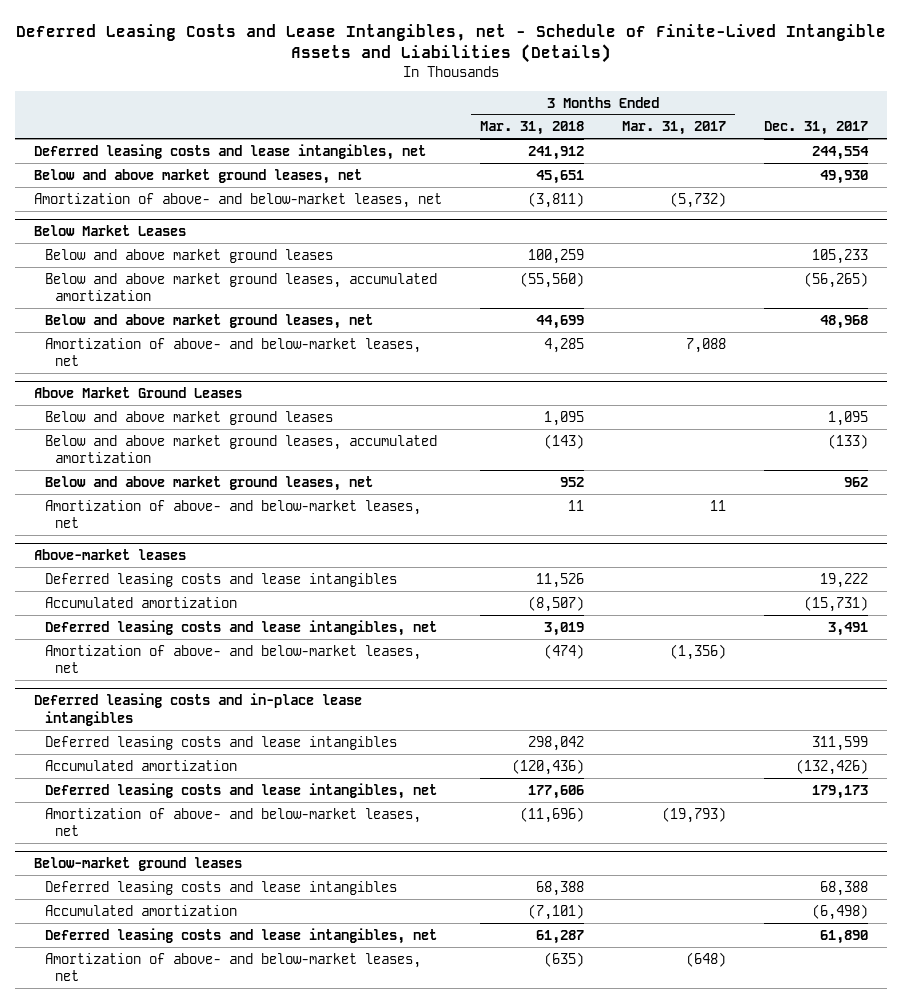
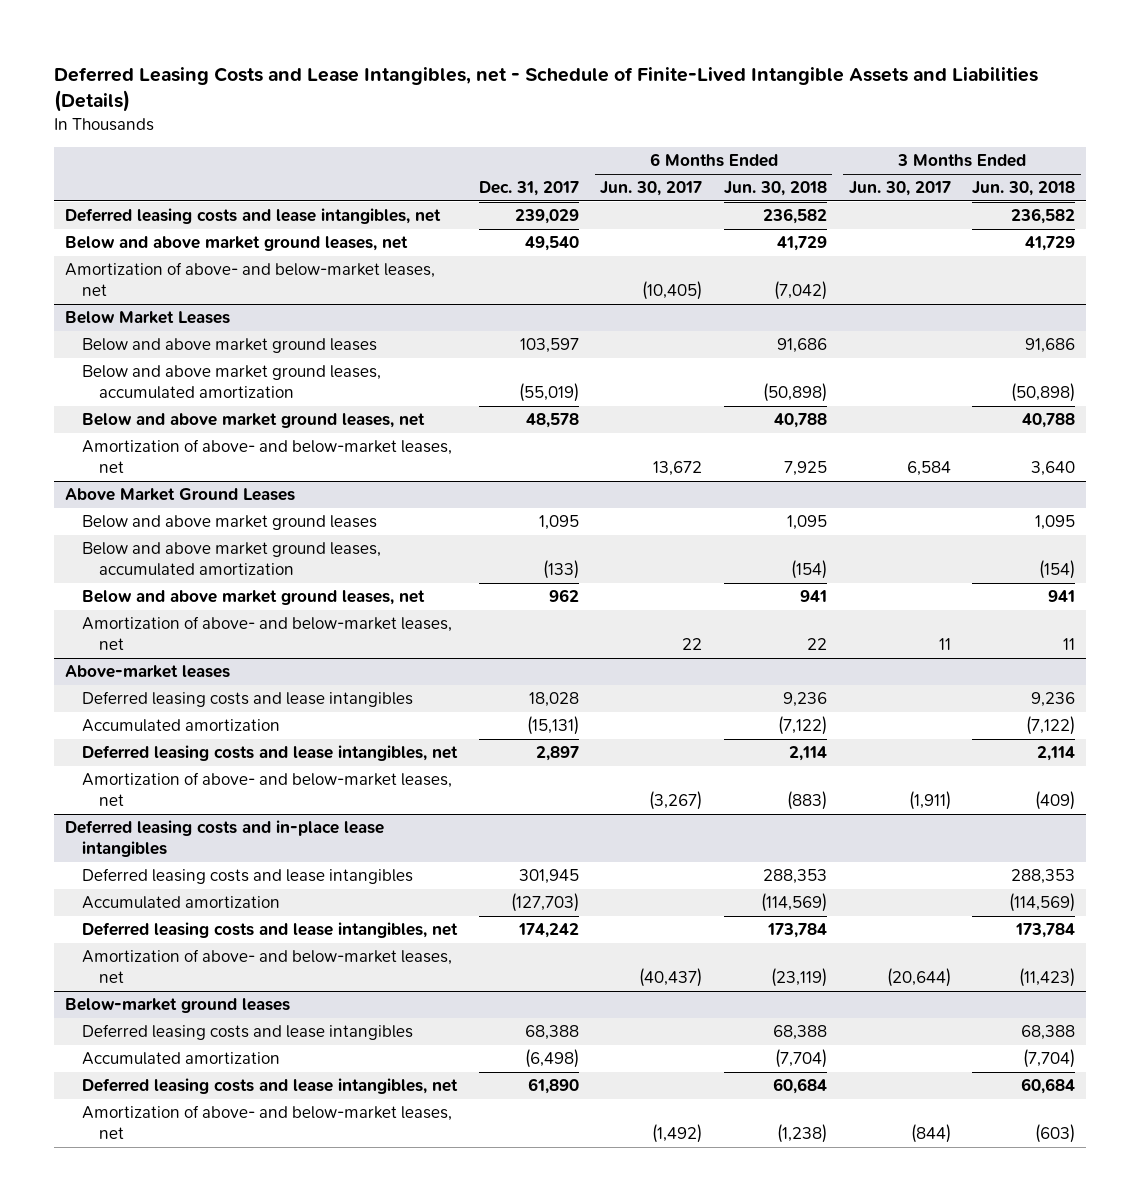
- | 3 Months Ended Mar. 31, 2018 | 3 Months Ended Mar. 31, 2017 | Dec. 31, 2017
+ | Dec. 31, 2017 | 6 Months Ended Jun. 30, 2017 | 6 Months Ended Jun. 30, 2018 | 3 Months Ended Jun. 30, 2017 | 3 Months Ended Jun. 30, 2018
- Deferred leasing costs and lease intangibles, net | 241,912 | | 244,554
- Below and above market ground leases, net | 45,651 | | 49,930
+ Deferred leasing costs and lease intangibles, net | 239,029 | | 236,582 | | 236,582
+ Below and above market ground leases, net | 49,540 | | 41,729 | | 41,729
@ Below Market Leases
- Below and above market ground leases | 100,259 | | 105,233
- Below and above market ground leases, accumulated amortization | (55,560) | | (56,265)
- Below and above market ground leases, net | 44,699 | | 48,968
+ Below and above market ground leases | 103,597 | | 91,686 | | 91,686
+ Below and above market ground leases, accumulated amortization | (55,019) | | (50,898) | | (50,898)
+ Below and above market ground leases, net | 48,578 | | 40,788 | | 40,788
@ Above-market leases
- Deferred leasing costs and lease intangibles | 11,526 | | 19,222
- Accumulated amortization | (8,507) | | (15,731)
- Deferred leasing costs and lease intangibles, net | 3,019 | | 3,491
+ Deferred leasing costs and lease intangibles | 18,028 | | 9,236 | | 9,236
+ Accumulated amortization | (15,131) | | (7,122) | | (7,122)
+ Deferred leasing costs and lease intangibles, net | 2,897 | | 2,114 | | 2,114
@ Deferred leasing costs and in-place lease intangibles
- Deferred leasing costs and lease intangibles | 298,042 | | 311,599
- Accumulated amortization | (120,436) | | (132,426)
- Deferred leasing costs and lease intangibles, net | 177,606 | | 179,173
+ Deferred leasing costs and lease intangibles | 301,945 | | 288,353 | | 288,353
+ Accumulated amortization | (127,703) | | (114,569) | | (114,569)
+ Deferred leasing costs and lease intangibles, net | 174,242 | | 173,784 | | 173,784

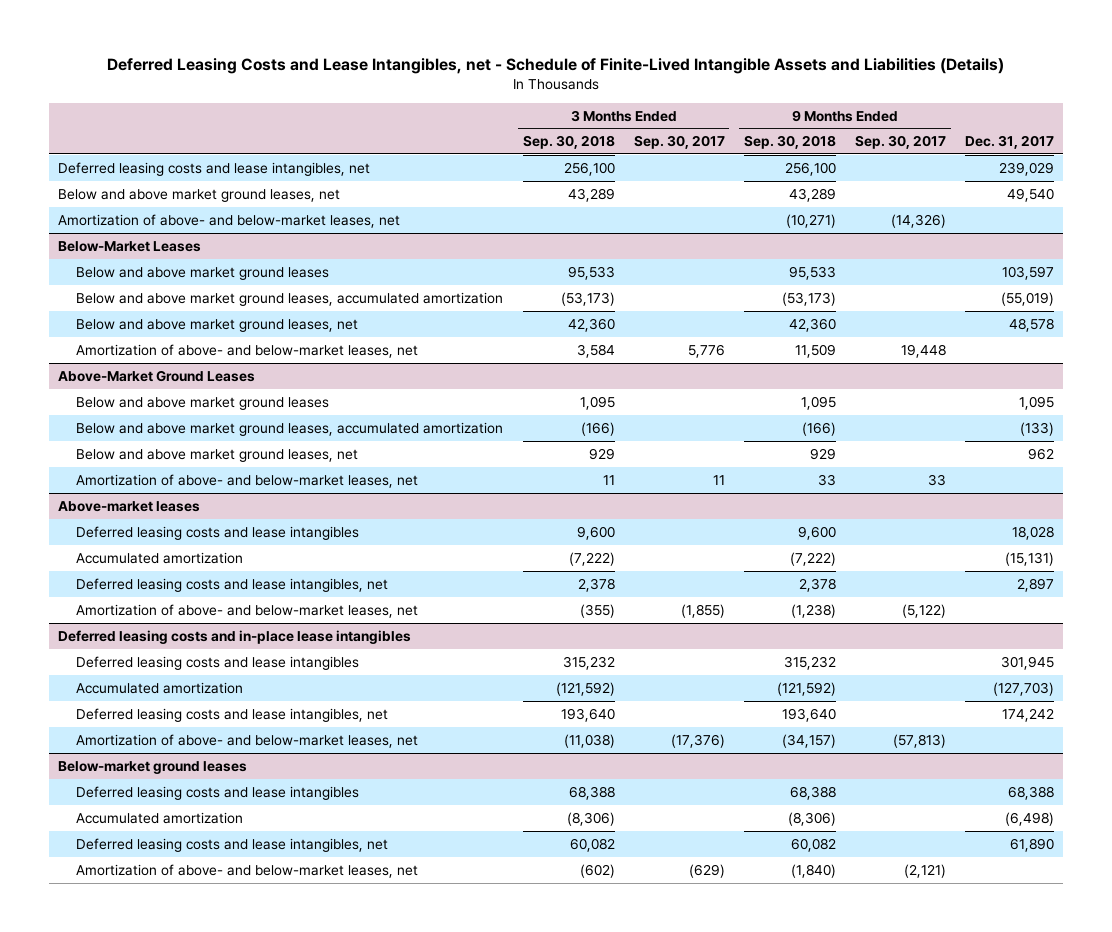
- | Dec. 31, 2017 | 6 Months Ended Jun. 30, 2017 | 6 Months Ended Jun. 30, 2018 | 3 Months Ended Jun. 30, 2017 | 3 Months Ended Jun. 30, 2018
+ | 3 Months Ended Sep. 30, 2018 | 3 Months Ended Sep. 30, 2017 | 9 Months Ended Sep. 30, 2018 | 9 Months Ended Sep. 30, 2017 | Dec. 31, 2017
- Below Market Leases
+ Below-Market Leases
- Above Market Ground Leases
+ Above-Market Ground Leases

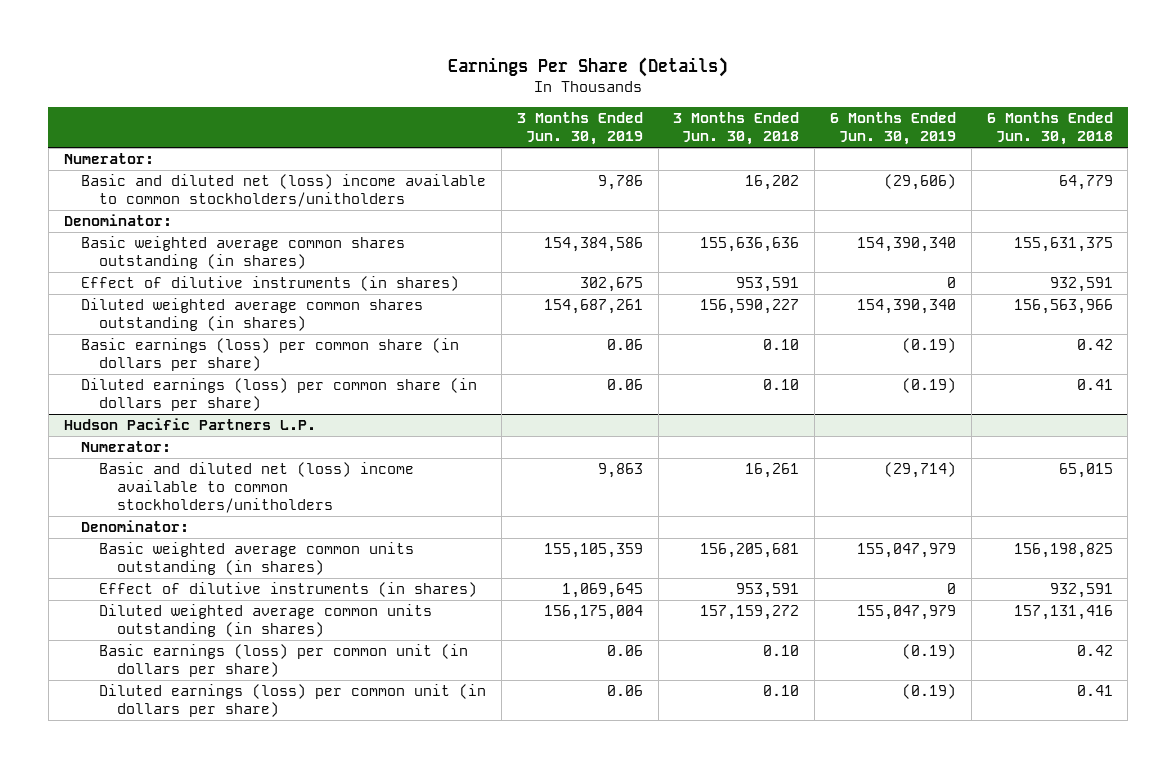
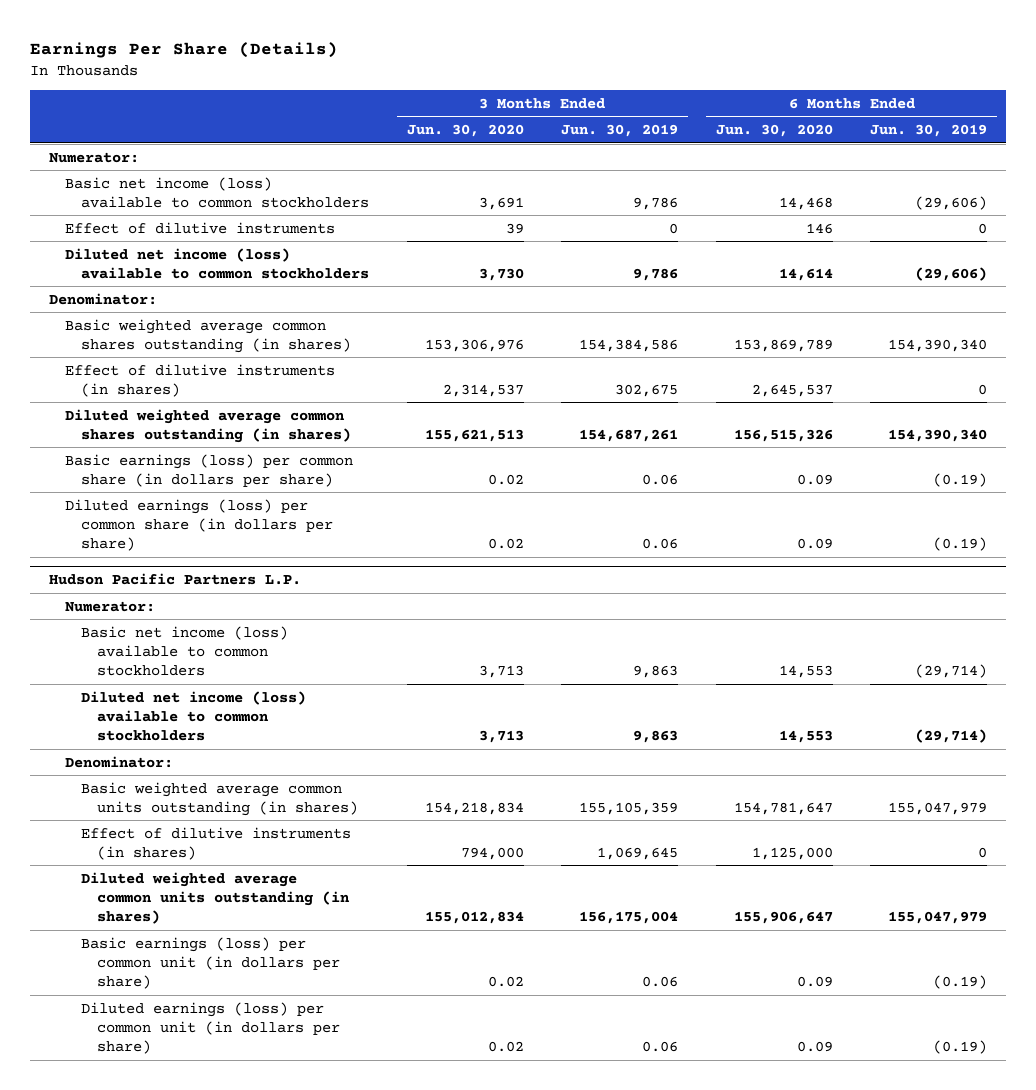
- | 3 Months Ended Jun. 30, 2019 | 3 Months Ended Jun. 30, 2018 | 6 Months Ended Jun. 30, 2019 | 6 Months Ended Jun. 30, 2018
+ | 3 Months Ended Jun. 30, 2020 | 3 Months Ended Jun. 30, 2019 | 6 Months Ended Jun. 30, 2020 | 6 Months Ended Jun. 30, 2019
- Basic and diluted net (loss) income available to common stockholders/unitholders | 9,786 | 16,202 | (29,606) | 64,779
+ Basic net income (loss) available to common stockholders | 3,691 | 9,786 | 14,468 | (29,606)
+ Effect of dilutive instruments | 39 | 0 | 146 | 0
+ Diluted net income (loss) available to common stockholders | 3,730 | 9,786 | 14,614 | (29,606)
@ Hudson Pacific Partners L.P.
- Basic and diluted net (loss) income available to common stockholders/unitholders | 9,863 | 16,261 | (29,714) | 65,015
+ Basic net income (loss) available to common stockholders | 3,713 | 9,863 | 14,553 | (29,714)
+ Diluted net income (loss) available to common stockholders | 3,713 | 9,863 | 14,553 | (29,714)

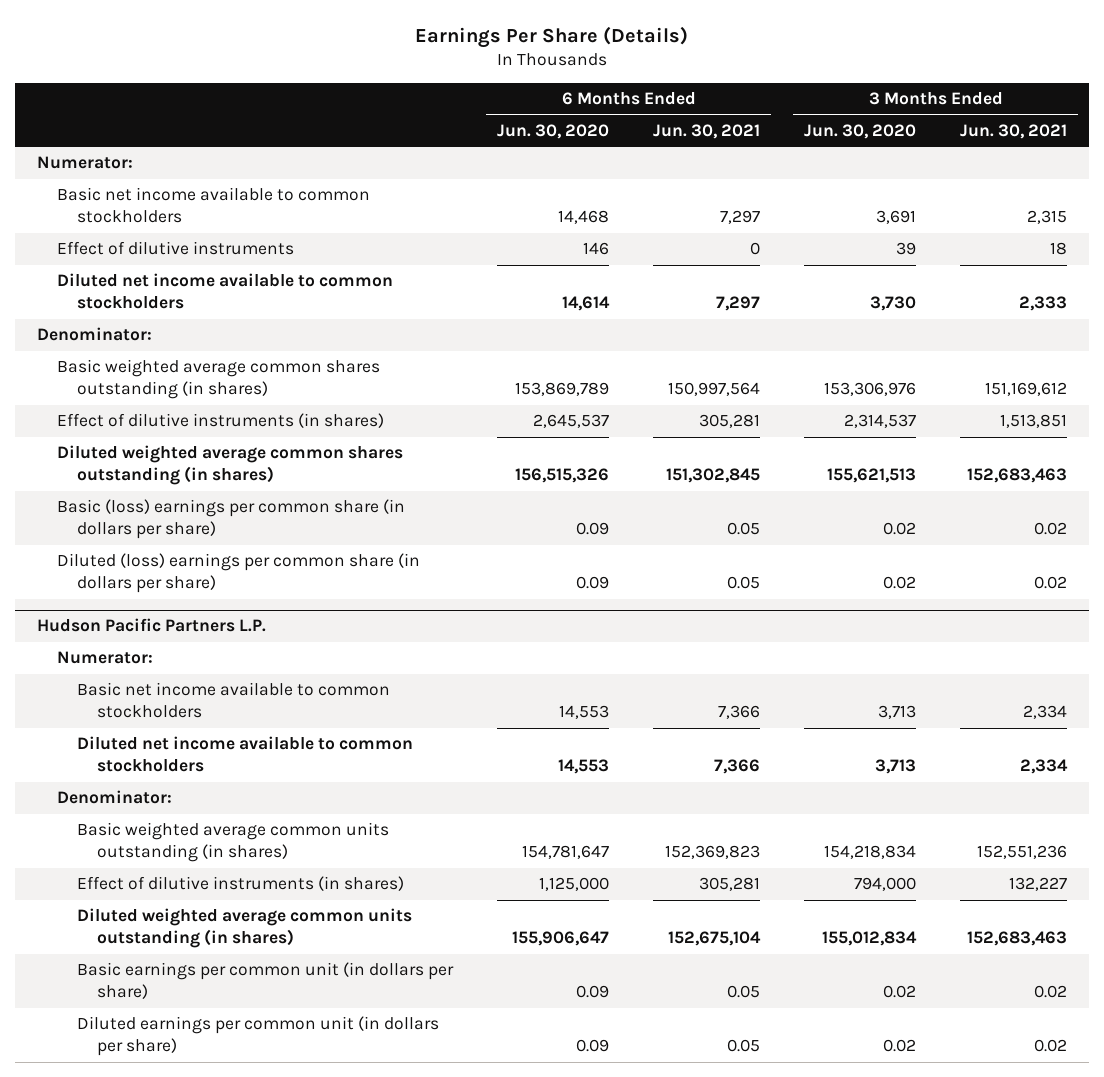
- | 3 Months Ended Jun. 30, 2020 | 3 Months Ended Jun. 30, 2019 | 6 Months Ended Jun. 30, 2020 | 6 Months Ended Jun. 30, 2019
+ | 6 Months Ended Jun. 30, 2020 | 6 Months Ended Jun. 30, 2021 | 3 Months Ended Jun. 30, 2020 | 3 Months Ended Jun. 30, 2021
- Basic net income (loss) available to common stockholders | 3,691 | 9,786 | 14,468 | (29,606)
+ Basic net income available to common stockholders | 14,468 | 7,297 | 3,691 | 2,315
- Diluted net income (loss) available to common stockholders | 3,730 | 9,786 | 14,614 | (29,606)
+ Diluted net income available to common stockholders | 14,614 | 7,297 | 3,730 | 2,333
- Basic earnings (loss) per common share (in dollars per share) | 0.02 | 0.06 | 0.09 | (0.19)
- Diluted earnings (loss) per common share (in dollars per share) | 0.02 | 0.06 | 0.09 | (0.19)
+ Basic (loss) earnings per common share (in dollars per share) | 0.09 | 0.05 | 0.02 | 0.02
+ Diluted (loss) earnings per common share (in dollars per share) | 0.09 | 0.05 | 0.02 | 0.02
@ Hudson Pacific Partners L.P.
- Basic net income (loss) available to common stockholders | 3,713 | 9,863 | 14,553 | (29,714)
- Diluted net income (loss) available to common stockholders | 3,713 | 9,863 | 14,553 | (29,714)
+ Basic net income available to common stockholders | 14,553 | 7,366 | 3,713 | 2,334
+ Diluted net income available to common stockholders | 14,553 | 7,366 | 3,713 | 2,334
- Basic earnings (loss) per common unit (in dollars per share) | 0.02 | 0.06 | 0.09 | (0.19)
- Diluted earnings (loss) per common unit (in dollars per share) | 0.02 | 0.06 | 0.09 | (0.19)
+ Basic earnings per common unit (in dollars per share) | 0.09 | 0.05 | 0.02 | 0.02
+ Diluted earnings per common unit (in dollars per share) | 0.09 | 0.05 | 0.02 | 0.02

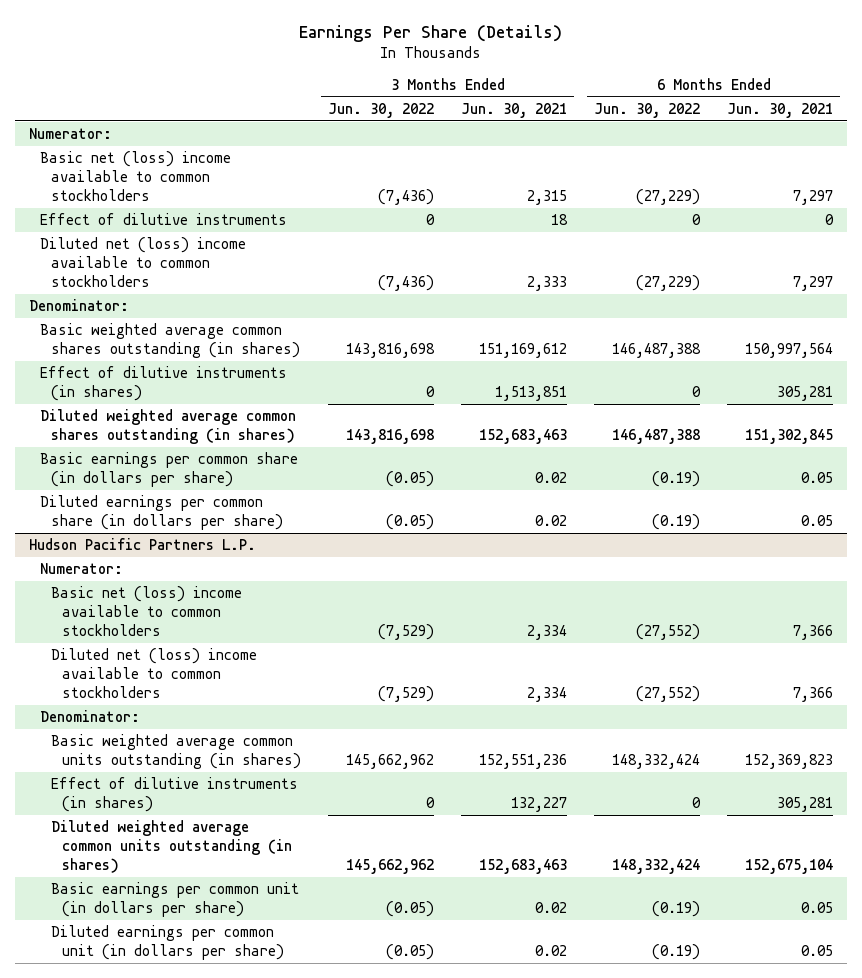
- | 6 Months Ended Jun. 30, 2020 | 6 Months Ended Jun. 30, 2021 | 3 Months Ended Jun. 30, 2020 | 3 Months Ended Jun. 30, 2021
+ | 3 Months Ended Jun. 30, 2022 | 3 Months Ended Jun. 30, 2021 | 6 Months Ended Jun. 30, 2022 | 6 Months Ended Jun. 30, 2021
- Basic net income available to common stockholders | 14,468 | 7,297 | 3,691 | 2,315
+ Basic net (loss) income available to common stockholders | (7,436) | 2,315 | (27,229) | 7,297
- Diluted net income available to common stockholders | 14,614 | 7,297 | 3,730 | 2,333
+ Diluted net (loss) income available to common stockholders | (7,436) | 2,333 | (27,229) | 7,297
- Basic (loss) earnings per common share (in dollars per share) | 0.09 | 0.05 | 0.02 | 0.02
- Diluted (loss) earnings per common share (in dollars per share) | 0.09 | 0.05 | 0.02 | 0.02
+ Basic earnings per common share (in dollars per share) | (0.05) | 0.02 | (0.19) | 0.05
+ Diluted earnings per common share (in dollars per share) | (0.05) | 0.02 | (0.19) | 0.05
@ Hudson Pacific Partners L.P.
- Basic net income available to common stockholders | 14,553 | 7,366 | 3,713 | 2,334
- Diluted net income available to common stockholders | 14,553 | 7,366 | 3,713 | 2,334
+ Basic net (loss) income available to common stockholders | (7,529) | 2,334 | (27,552) | 7,366
+ Diluted net (loss) income available to common stockholders | (7,529) | 2,334 | (27,552) | 7,366

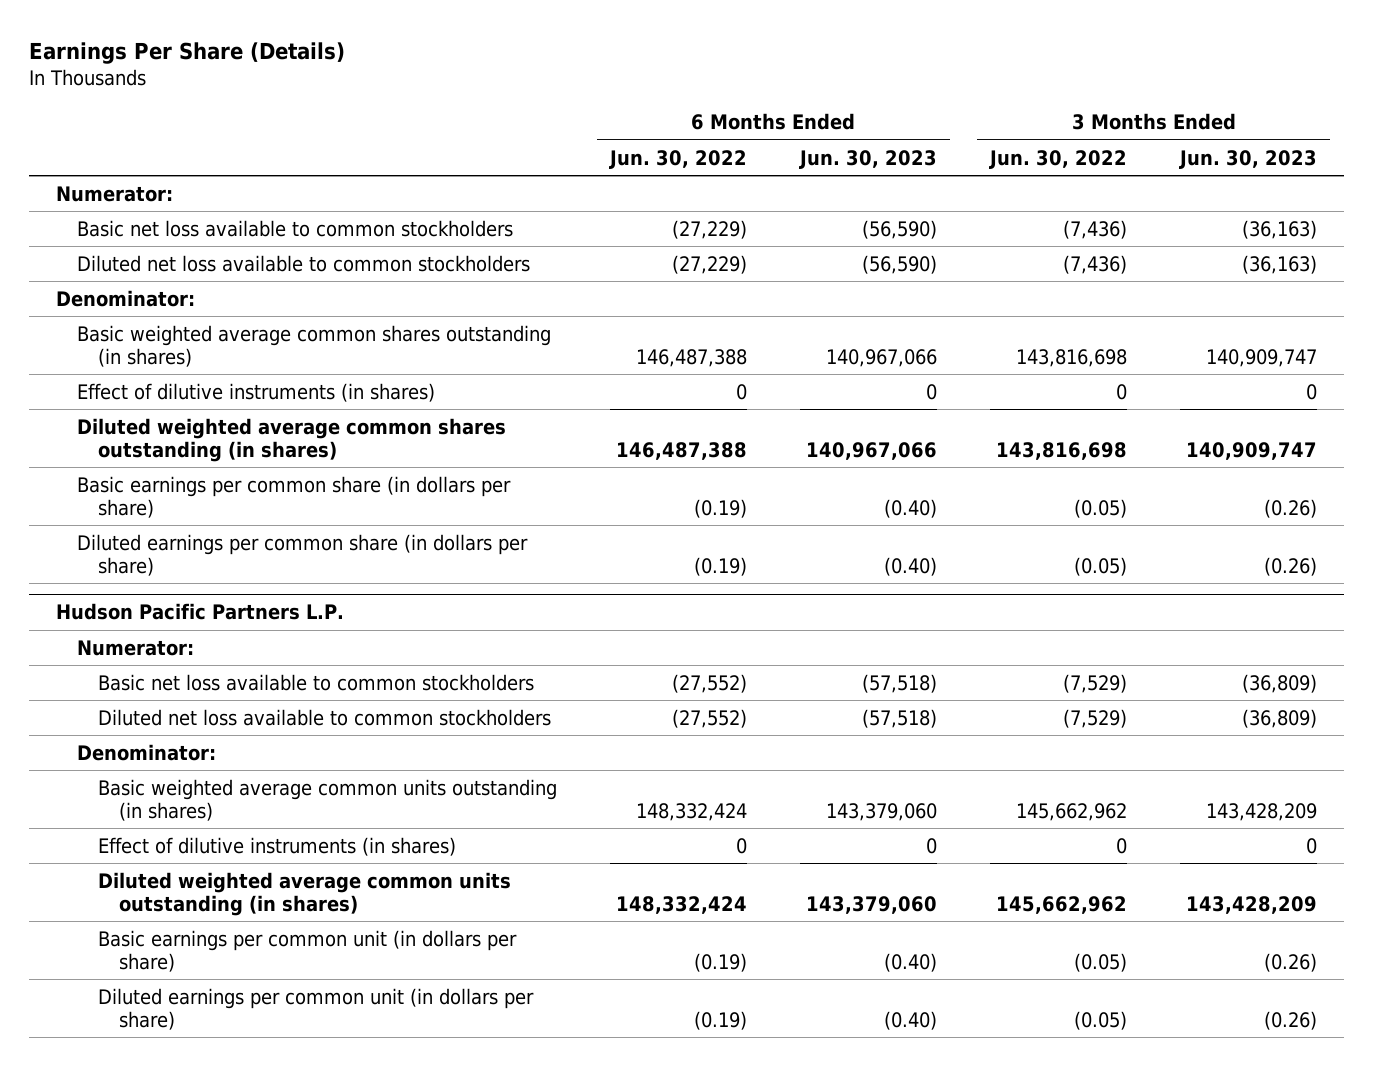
- | 3 Months Ended Jun. 30, 2022 | 3 Months Ended Jun. 30, 2021 | 6 Months Ended Jun. 30, 2022 | 6 Months Ended Jun. 30, 2021
+ | 6 Months Ended Jun. 30, 2022 | 6 Months Ended Jun. 30, 2023 | 3 Months Ended Jun. 30, 2022 | 3 Months Ended Jun. 30, 2023
- Basic net (loss) income available to common stockholders | (7,436) | 2,315 | (27,229) | 7,297
- Effect of dilutive instruments | 0 | 18 | 0 | 0
- Diluted net (loss) income available to common stockholders | (7,436) | 2,333 | (27,229) | 7,297
+ Basic net loss available to common stockholders | (27,229) | (56,590) | (7,436) | (36,163)
+ Diluted net loss available to common stockholders | (27,229) | (56,590) | (7,436) | (36,163)
@ Hudson Pacific Partners L.P.
- Basic net (loss) income available to common stockholders | (7,529) | 2,334 | (27,552) | 7,366
- Diluted net (loss) income available to common stockholders | (7,529) | 2,334 | (27,552) | 7,366
+ Basic net loss available to common stockholders | (27,552) | (57,518) | (7,529) | (36,809)
+ Diluted net loss available to common stockholders | (27,552) | (57,518) | (7,529) | (36,809)

